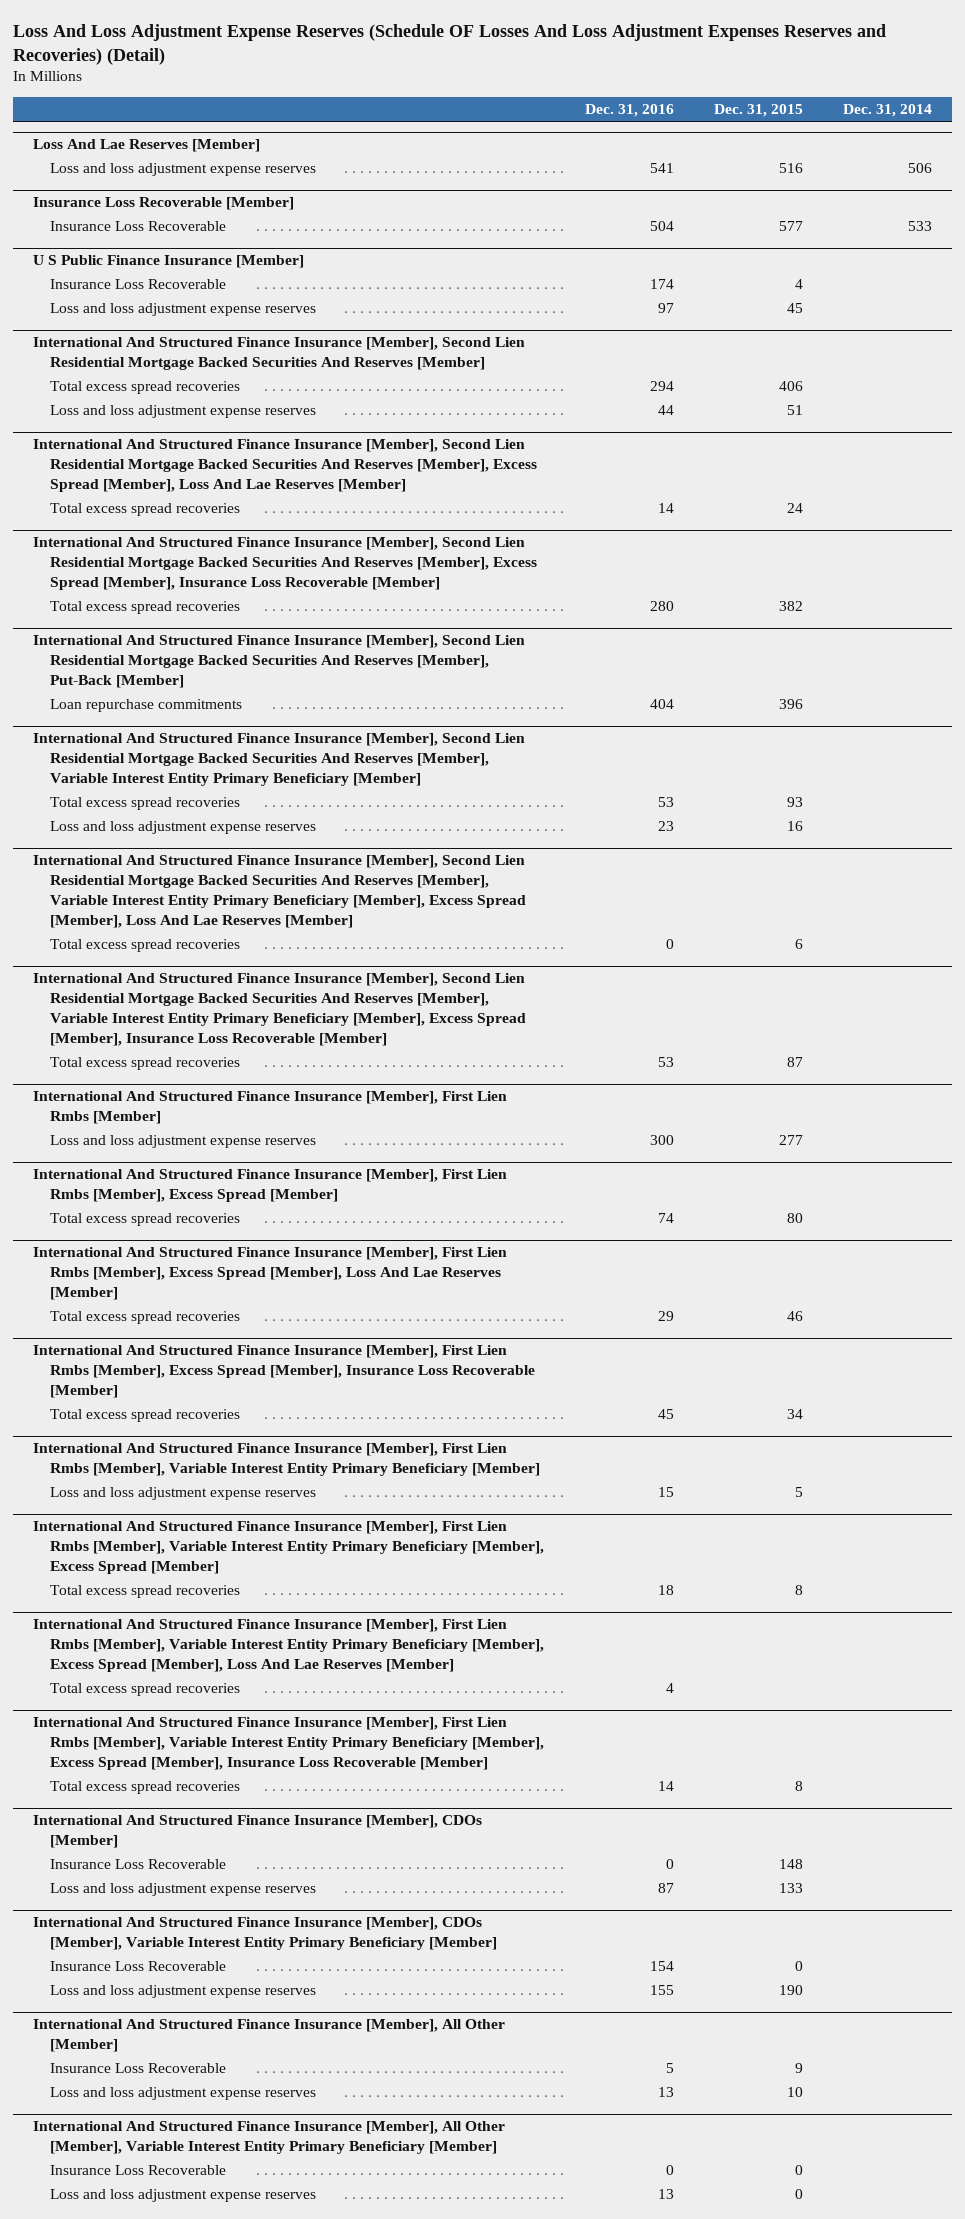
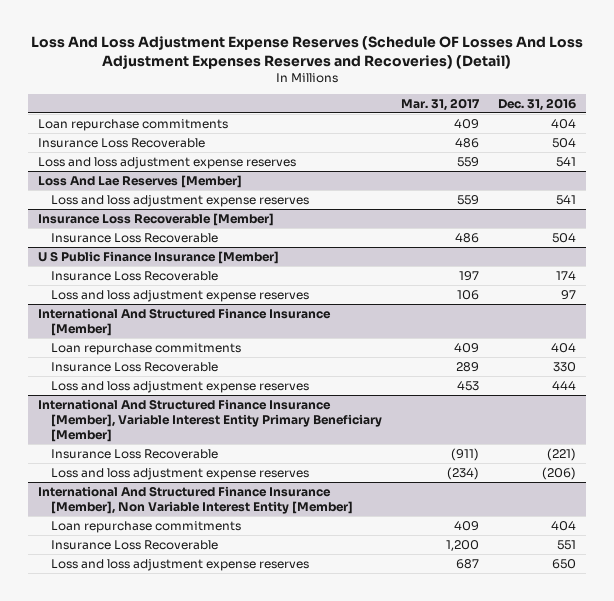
- | Dec. 31, 2016 | Dec. 31, 2015 | Dec. 31, 2014
+ | Mar. 31, 2017 | Dec. 31, 2016
+ Loan repurchase commitments | 409 | 404
+ Insurance Loss Recoverable | 486 | 504
+ Loss and loss adjustment expense reserves | 559 | 541
- International And Structured Finance Insurance [Member], Second Lien Residential Mortgage Backed Securities And Reserves [Member]
- Total excess spread recoveries | 294 | 406 |
- Loss and loss adjustment expense reserves | 44 | 51 |
- International And Structured Finance Insurance [Member], Second Lien Residential Mortgage Backed Securities And Reserves [Member], Excess Spread [Member], Loss And Lae Reserves [Member]
- Total excess spread recoveries | 14 | 24 |
- International And Structured Finance Insurance [Member], Second Lien Residential Mortgage Backed Securities And Reserves [Member], Excess Spread [Member], Insurance Loss Recoverable [Member]
- Total excess spread recoveries | 280 | 382 |
- International And Structured Finance Insurance [Member], Second Lien Residential Mortgage Backed Securities And Reserves [Member], Put-Back [Member]
+ International And Structured Finance Insurance [Member]
- International And Structured Finance Insurance [Member], Second Lien Residential Mortgage Backed Securities And Reserves [Member], Variable Interest Entity Primary Beneficiary [Member]
- Total excess spread recoveries | 53 | 93 |
- Loss and loss adjustment expense reserves | 23 | 16 |
- International And Structured Finance Insurance [Member], Second Lien Residential Mortgage Backed Securities And Reserves [Member], Variable Interest Entity Primary Beneficiary [Member], Excess Spread [Member], Loss And Lae Reserves [Member]
- Total excess spread recoveries | 0 | 6 |
- International And Structured Finance Insurance [Member], Second Lien Residential Mortgage Backed Securities And Reserves [Member], Variable Interest Entity Primary Beneficiary [Member], Excess Spread [Member], Insurance Loss Recoverable [Member]
- Total excess spread recoveries | 53 | 87 |
- International And Structured Finance Insurance [Member], First Lien Rmbs [Member]
- Loss and loss adjustment expense reserves | 300 | 277 |
- International And Structured Finance Insurance [Member], First Lien Rmbs [Member], Excess Spread [Member]
- Total excess spread recoveries | 74 | 80 |
- International And Structured Finance Insurance [Member], First Lien Rmbs [Member], Excess Spread [Member], Loss And Lae Reserves [Member]
- Total excess spread recoveries | 29 | 46 |
- International And Structured Finance Insurance [Member], First Lien Rmbs [Member], Excess Spread [Member], Insurance Loss Recoverable [Member]
- Total excess spread recoveries | 45 | 34 |
- International And Structured Finance Insurance [Member], First Lien Rmbs [Member], Variable Interest Entity Primary Beneficiary [Member]
- Loss and loss adjustment expense reserves | 15 | 5 |
- International And Structured Finance Insurance [Member], First Lien Rmbs [Member], Variable Interest Entity Primary Beneficiary [Member], Excess Spread [Member]
- Total excess spread recoveries | 18 | 8 |
- International And Structured Finance Insurance [Member], First Lien Rmbs [Member], Variable Interest Entity Primary Beneficiary [Member], Excess Spread [Member], Loss And Lae Reserves [Member]
- Total excess spread recoveries | 4 | |
- International And Structured Finance Insurance [Member], First Lien Rmbs [Member], Variable Interest Entity Primary Beneficiary [Member], Excess Spread [Member], Insurance Loss Recoverable [Member]
- Total excess spread recoveries | 14 | 8 |
- International And Structured Finance Insurance [Member], CDOs [Member]
- Insurance Loss Recoverable | 0 | 148 |
- Loss and loss adjustment expense reserves | 87 | 133 |
- International And Structured Finance Insurance [Member], CDOs [Member], Variable Interest Entity Primary Beneficiary [Member]
- Insurance Loss Recoverable | 154 | 0 |
- Loss and loss adjustment expense reserves | 155 | 190 |
- International And Structured Finance Insurance [Member], All Other [Member]
- Insurance Loss Recoverable | 5 | 9 |
- Loss and loss adjustment expense reserves | 13 | 10 |
- International And Structured Finance Insurance [Member], All Other [Member], Variable Interest Entity Primary Beneficiary [Member]
- Insurance Loss Recoverable | 0 | 0 |
- Loss and loss adjustment expense reserves | 13 | 0 |
+ Insurance Loss Recoverable | 289 | 330
+ Loss and loss adjustment expense reserves | 453 | 444
+ International And Structured Finance Insurance [Member], Variable Interest Entity Primary Beneficiary [Member]
+ Insurance Loss Recoverable | (911) | (221)
+ Loss and loss adjustment expense reserves | (234) | (206)
+ International And Structured Finance Insurance [Member], Non Variable Interest Entity [Member]
+ Loan repurchase commitments | 409 | 404
+ Insurance Loss Recoverable | 1,200 | 551
+ Loss and loss adjustment expense reserves | 687 | 650

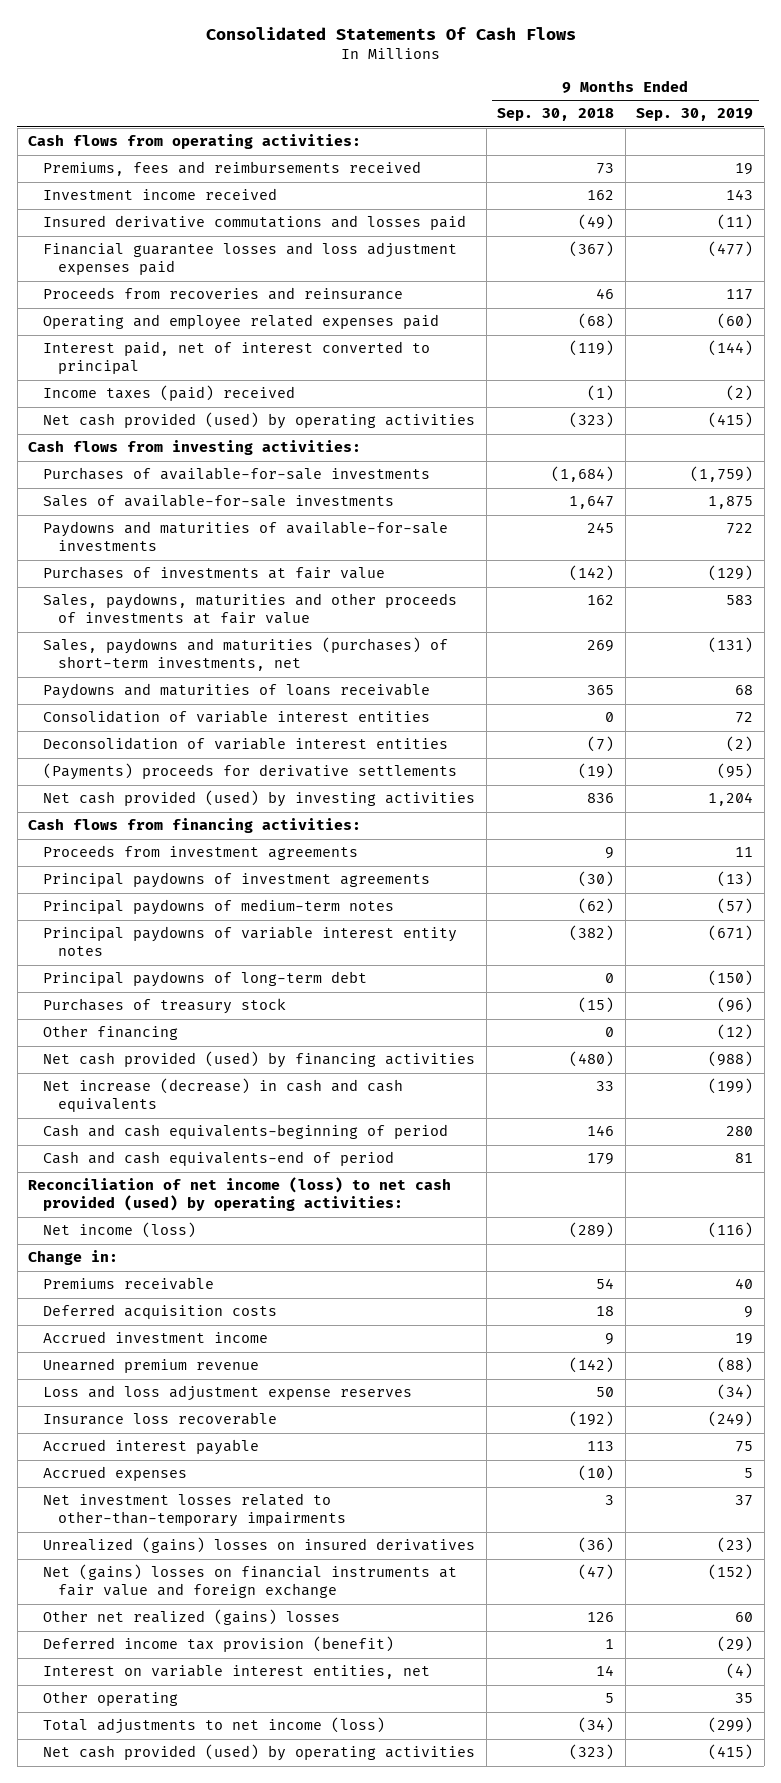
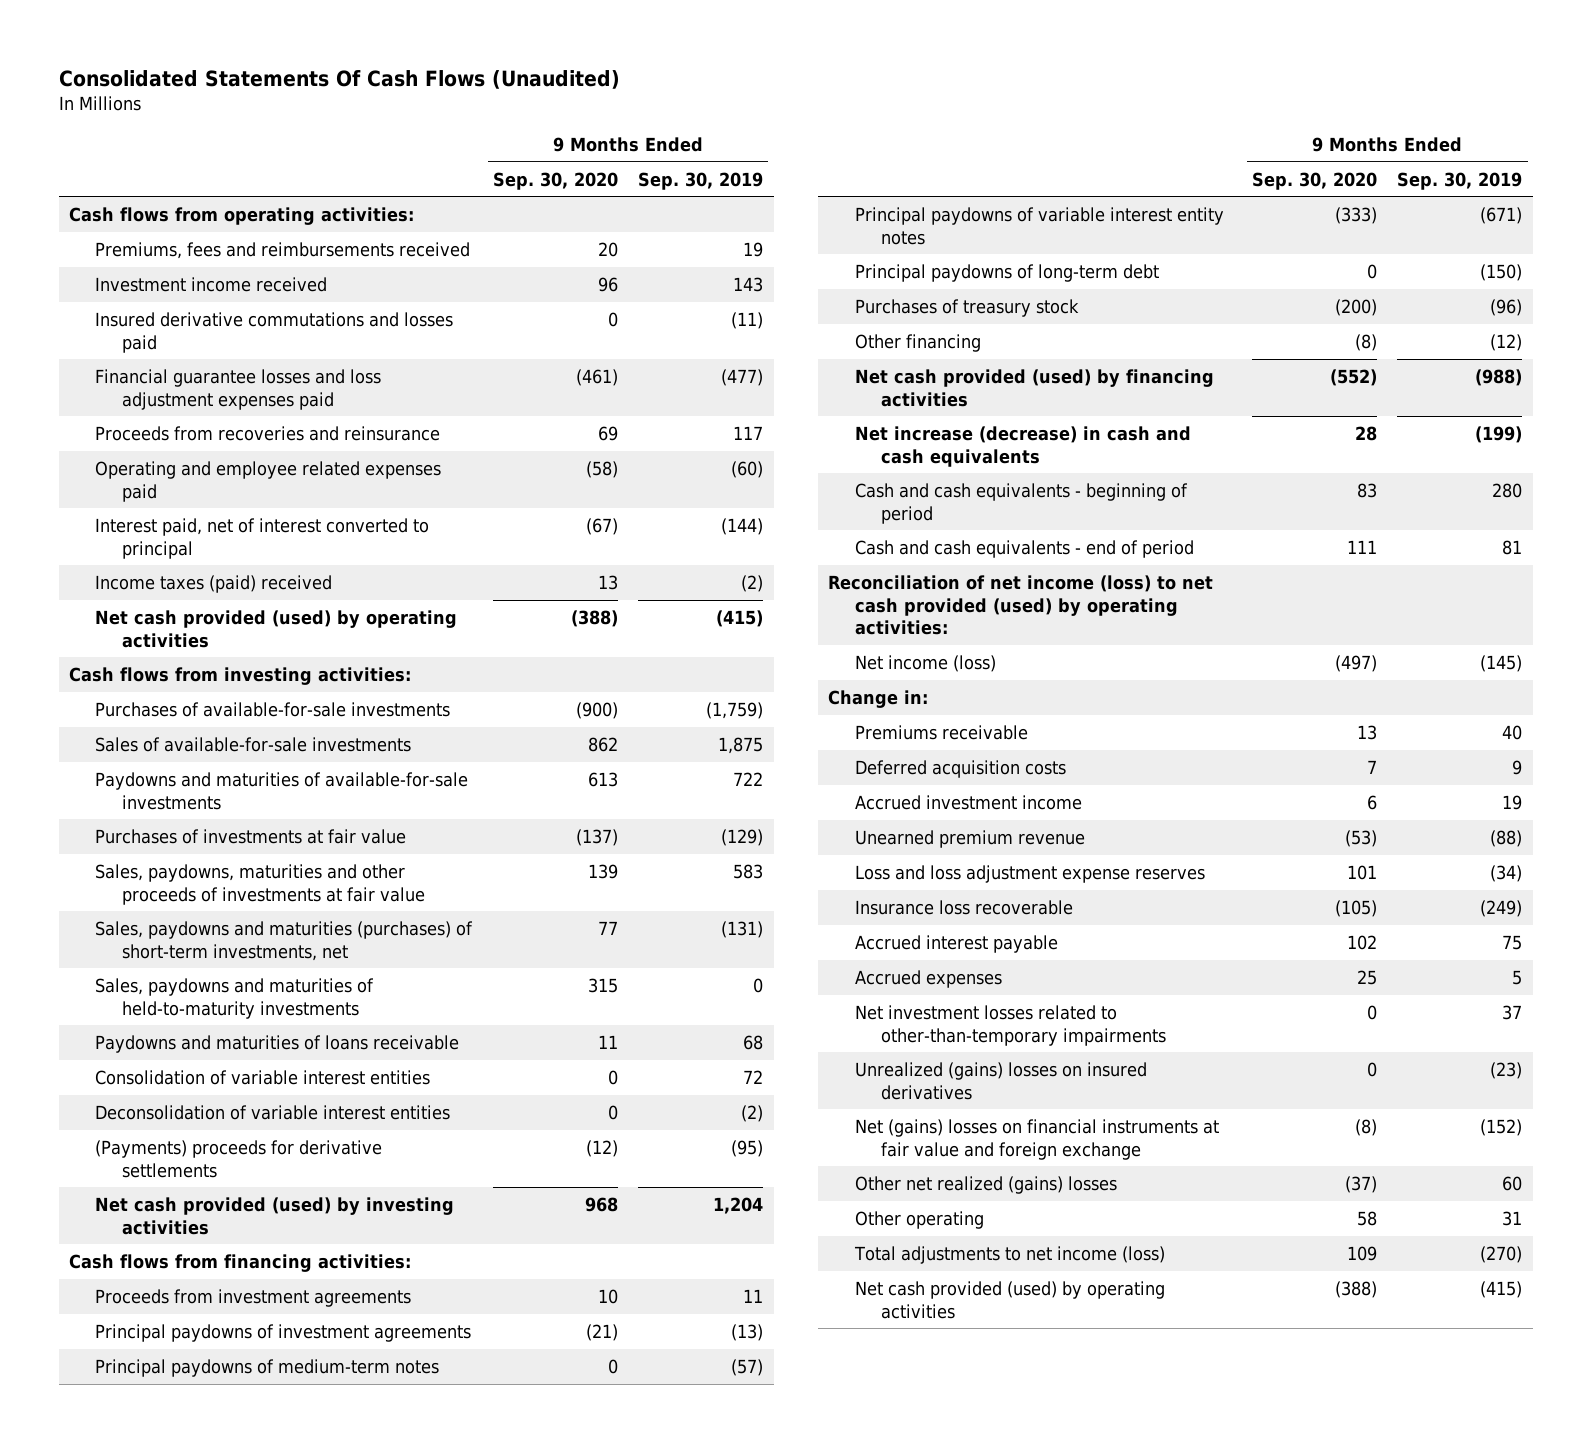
- Consolidated Statements Of Cash Flows
+ Consolidated Statements Of Cash Flows (Unaudited)
- | 9 Months Ended Sep. 30, 2018 | 9 Months Ended Sep. 30, 2019
+ | 9 Months Ended Sep. 30, 2020 | 9 Months Ended Sep. 30, 2019
+ Sales, paydowns and maturities of held-to-maturity investments | 315 | 0
- Cash and cash equivalents-beginning of period | 146 | 280
- Cash and cash equivalents-end of period | 179 | 81
+ Cash and cash equivalents - beginning of period | 83 | 280
+ Cash and cash equivalents - end of period | 111 | 81
- Net income (loss) | (289) | (116)
+ Net income (loss) | (497) | (145)
- Deferred income tax provision (benefit) | 1 | (29)
- Interest on variable interest entities, net | 14 | (4)
- Other operating | 5 | 35
- Total adjustments to net income (loss) | (34) | (299)
+ Other operating | 58 | 31
+ Total adjustments to net income (loss) | 109 | (270)

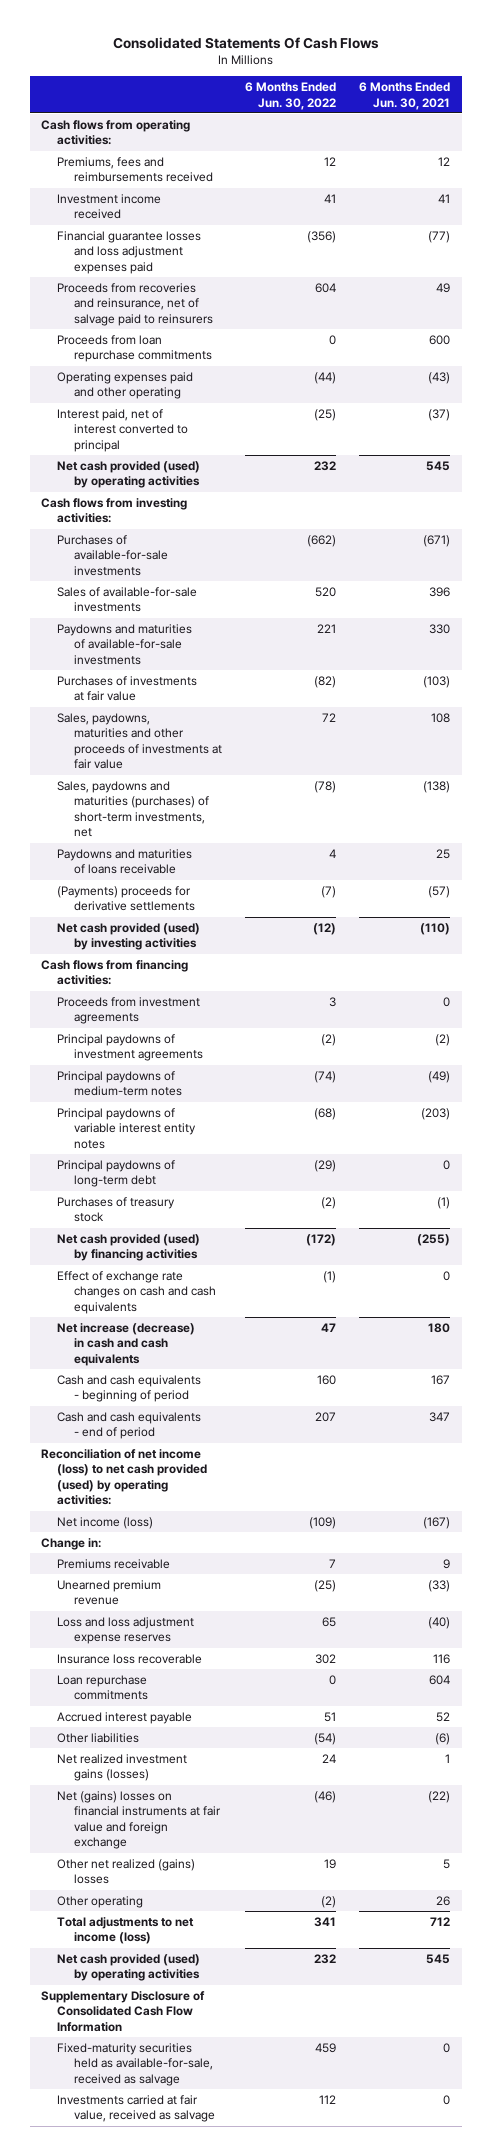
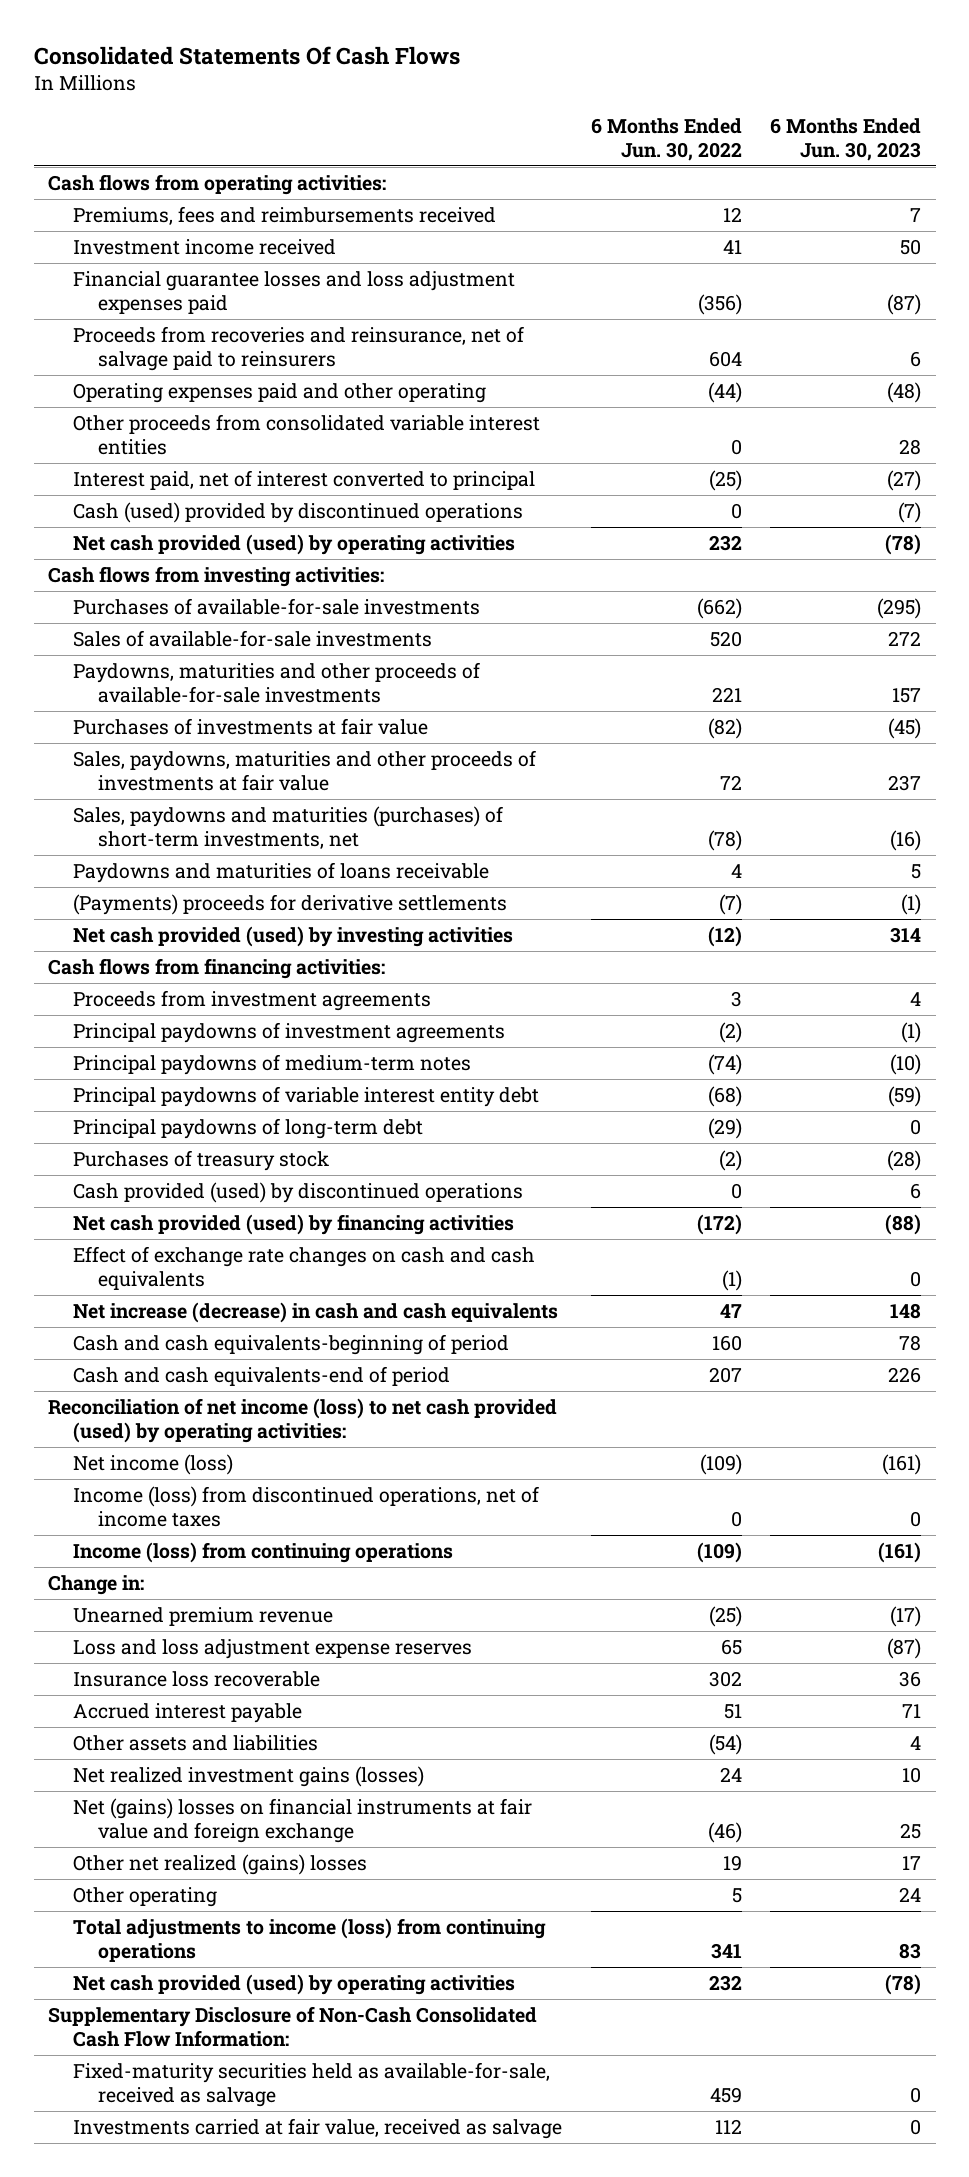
- | 6 Months Ended Jun. 30, 2022 | 6 Months Ended Jun. 30, 2021
+ | 6 Months Ended Jun. 30, 2022 | 6 Months Ended Jun. 30, 2023
- Proceeds from loan repurchase commitments | 0 | 600
+ Other proceeds from consolidated variable interest entities | 0 | 28
+ Cash (used) provided by discontinued operations | 0 | (7)
- Paydowns and maturities of available-for-sale investments | 221 | 330
+ Paydowns, maturities and other proceeds of available-for-sale investments | 221 | 157
- Principal paydowns of variable interest entity notes | (68) | (203)
+ Principal paydowns of variable interest entity debt | (68) | (59)
+ Cash provided (used) by discontinued operations | 0 | 6
- Cash and cash equivalents - beginning of period | 160 | 167
- Cash and cash equivalents - end of period | 207 | 347
+ Cash and cash equivalents-beginning of period | 160 | 78
+ Cash and cash equivalents-end of period | 207 | 226
+ Income (loss) from discontinued operations, net of income taxes | 0 | 0
+ Income (loss) from continuing operations | (109) | (161)
- Premiums receivable | 7 | 9
- Loan repurchase commitments | 0 | 604
- Other liabilities | (54) | (6)
+ Other assets and liabilities | (54) | 4
- Other operating | (2) | 26
- Total adjustments to net income (loss) | 341 | 712
+ Other operating | 5 | 24
+ Total adjustments to income (loss) from continuing operations | 341 | 83
- Supplementary Disclosure of Consolidated Cash Flow Information
+ Supplementary Disclosure of Non-Cash Consolidated Cash Flow Information:

